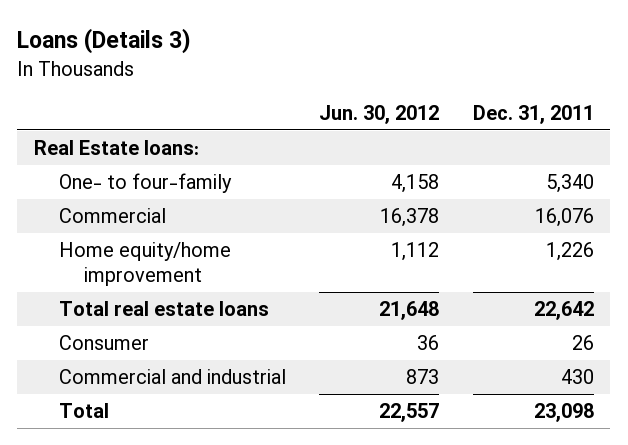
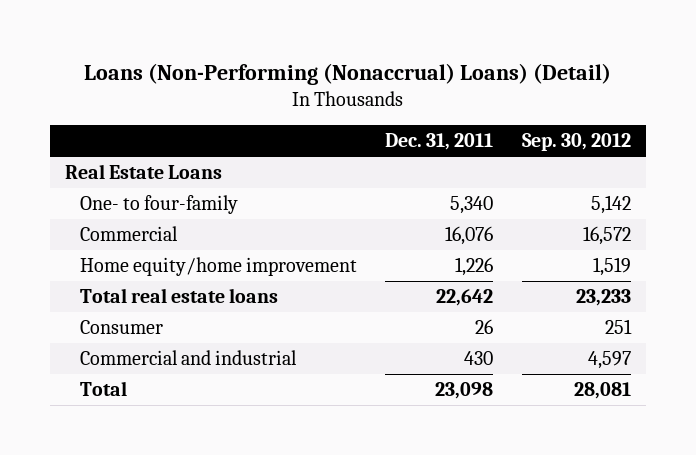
- Loans (Details 3)
+ Loans (Non-Performing (Nonaccrual) Loans) (Detail)
- | Jun. 30, 2012 | Dec. 31, 2011
+ | Dec. 31, 2011 | Sep. 30, 2012
- Real Estate loans:
+ Real Estate Loans

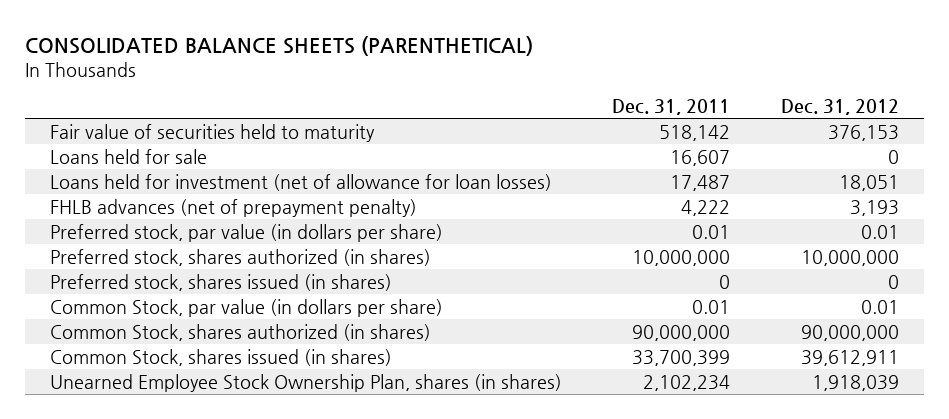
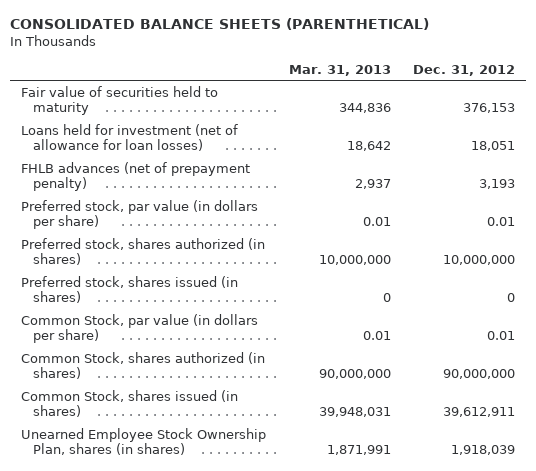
- | Dec. 31, 2011 | Dec. 31, 2012
+ | Mar. 31, 2013 | Dec. 31, 2012
- Loans held for sale | 16,607 | 0

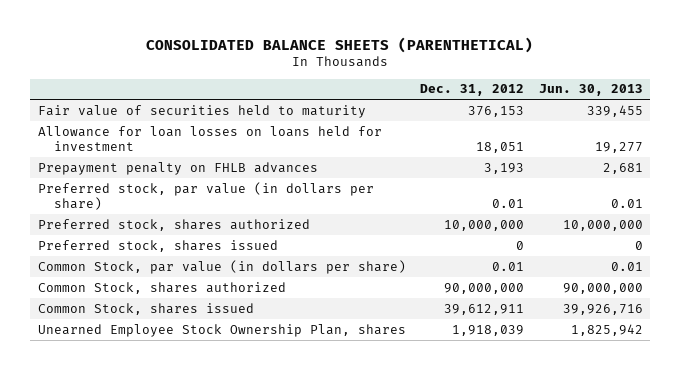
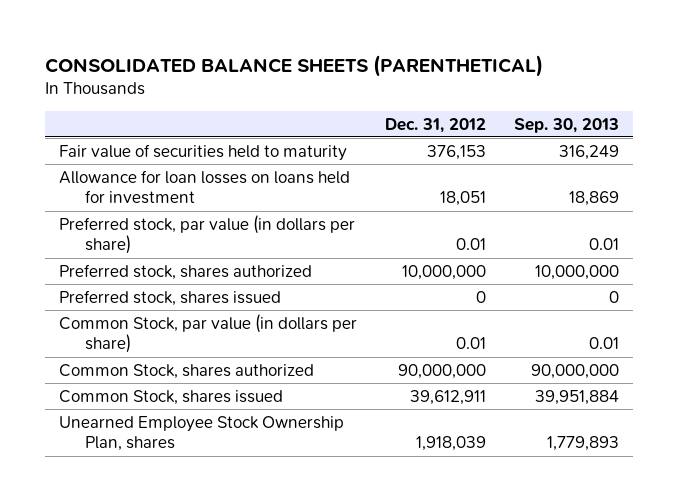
- | Dec. 31, 2012 | Jun. 30, 2013
+ | Dec. 31, 2012 | Sep. 30, 2013
- Prepayment penalty on FHLB advances | 3,193 | 2,681

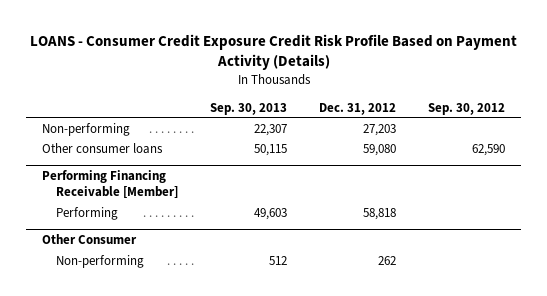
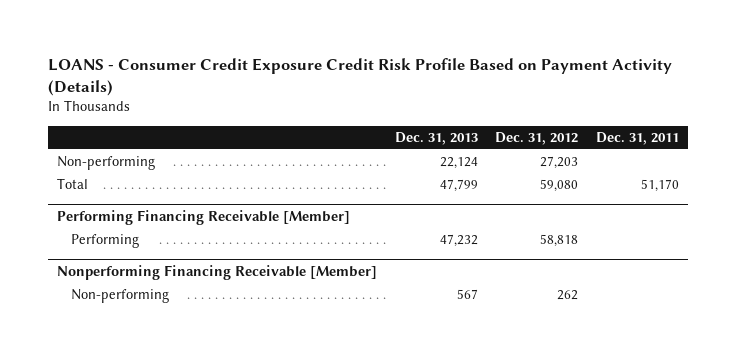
- | Sep. 30, 2013 | Dec. 31, 2012 | Sep. 30, 2012
+ | Dec. 31, 2013 | Dec. 31, 2012 | Dec. 31, 2011
- Other consumer loans | 50,115 | 59,080 | 62,590
+ Total | 47,799 | 59,080 | 51,170
- Other Consumer
+ Nonperforming Financing Receivable [Member]

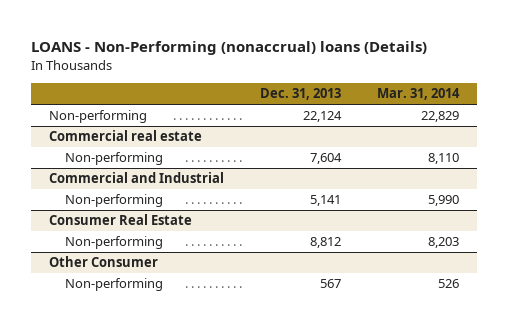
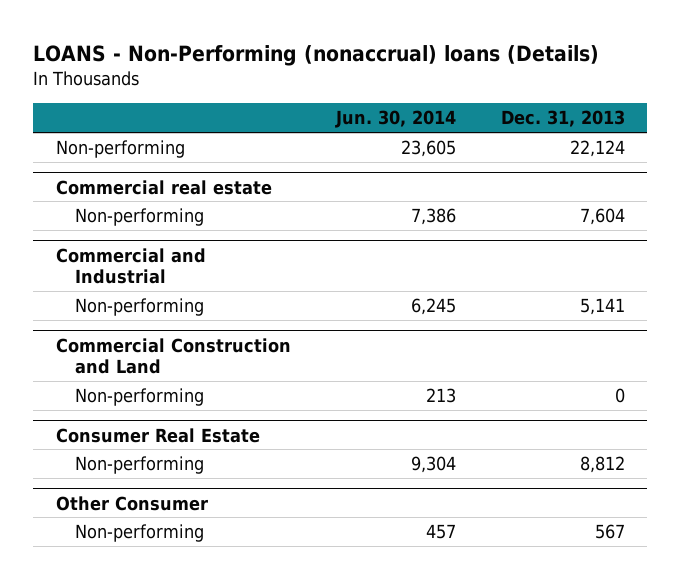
- | Dec. 31, 2013 | Mar. 31, 2014
+ | Jun. 30, 2014 | Dec. 31, 2013
+ Commercial Construction and Land
+ Non-performing | 213 | 0

